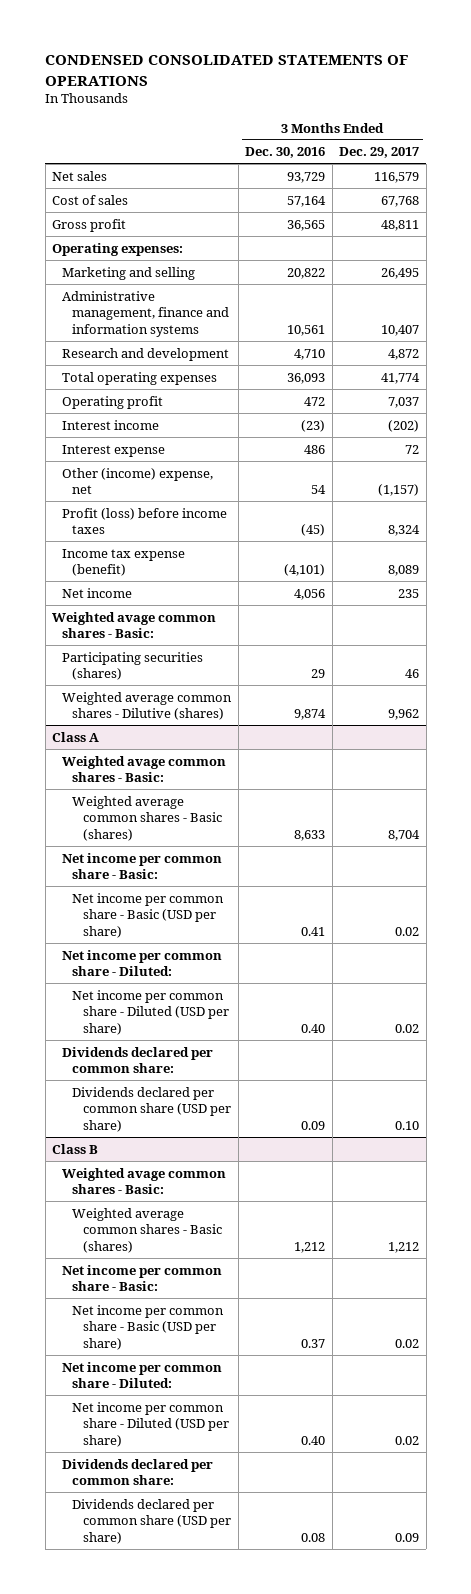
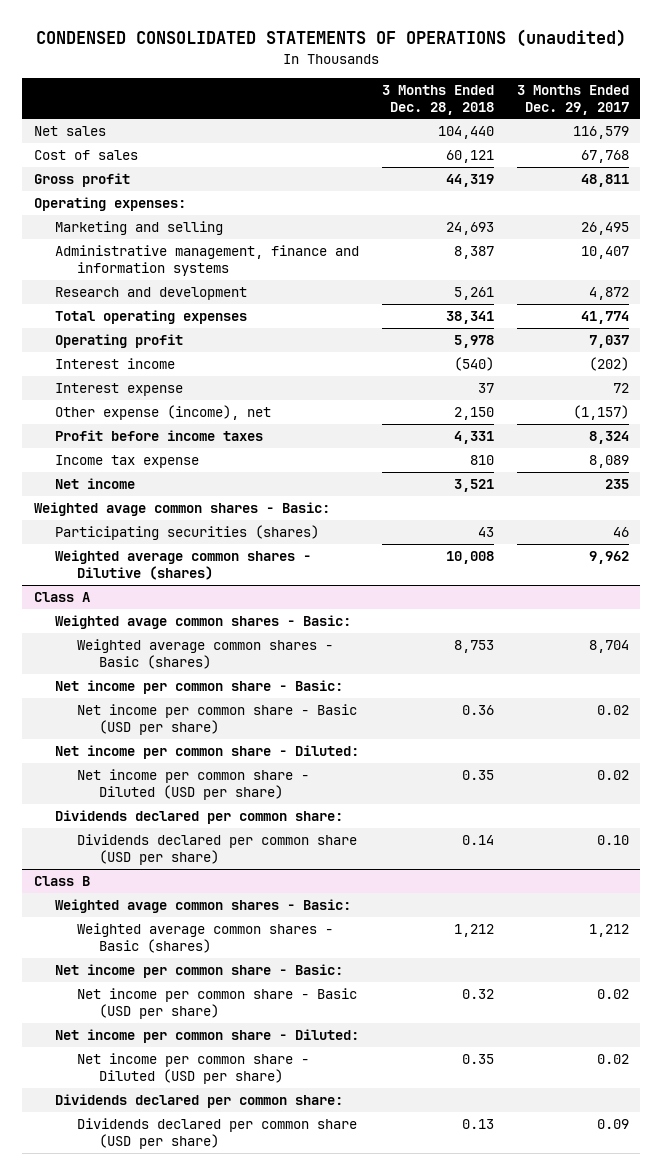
- CONDENSED CONSOLIDATED STATEMENTS OF OPERATIONS
+ CONDENSED CONSOLIDATED STATEMENTS OF OPERATIONS (unaudited)
- | 3 Months Ended Dec. 30, 2016 | 3 Months Ended Dec. 29, 2017
+ | 3 Months Ended Dec. 28, 2018 | 3 Months Ended Dec. 29, 2017
- Other (income) expense, net | 54 | (1,157)
- Profit (loss) before income taxes | (45) | 8,324
- Income tax expense (benefit) | (4,101) | 8,089
+ Other expense (income), net | 2,150 | (1,157)
+ Profit before income taxes | 4,331 | 8,324
+ Income tax expense | 810 | 8,089

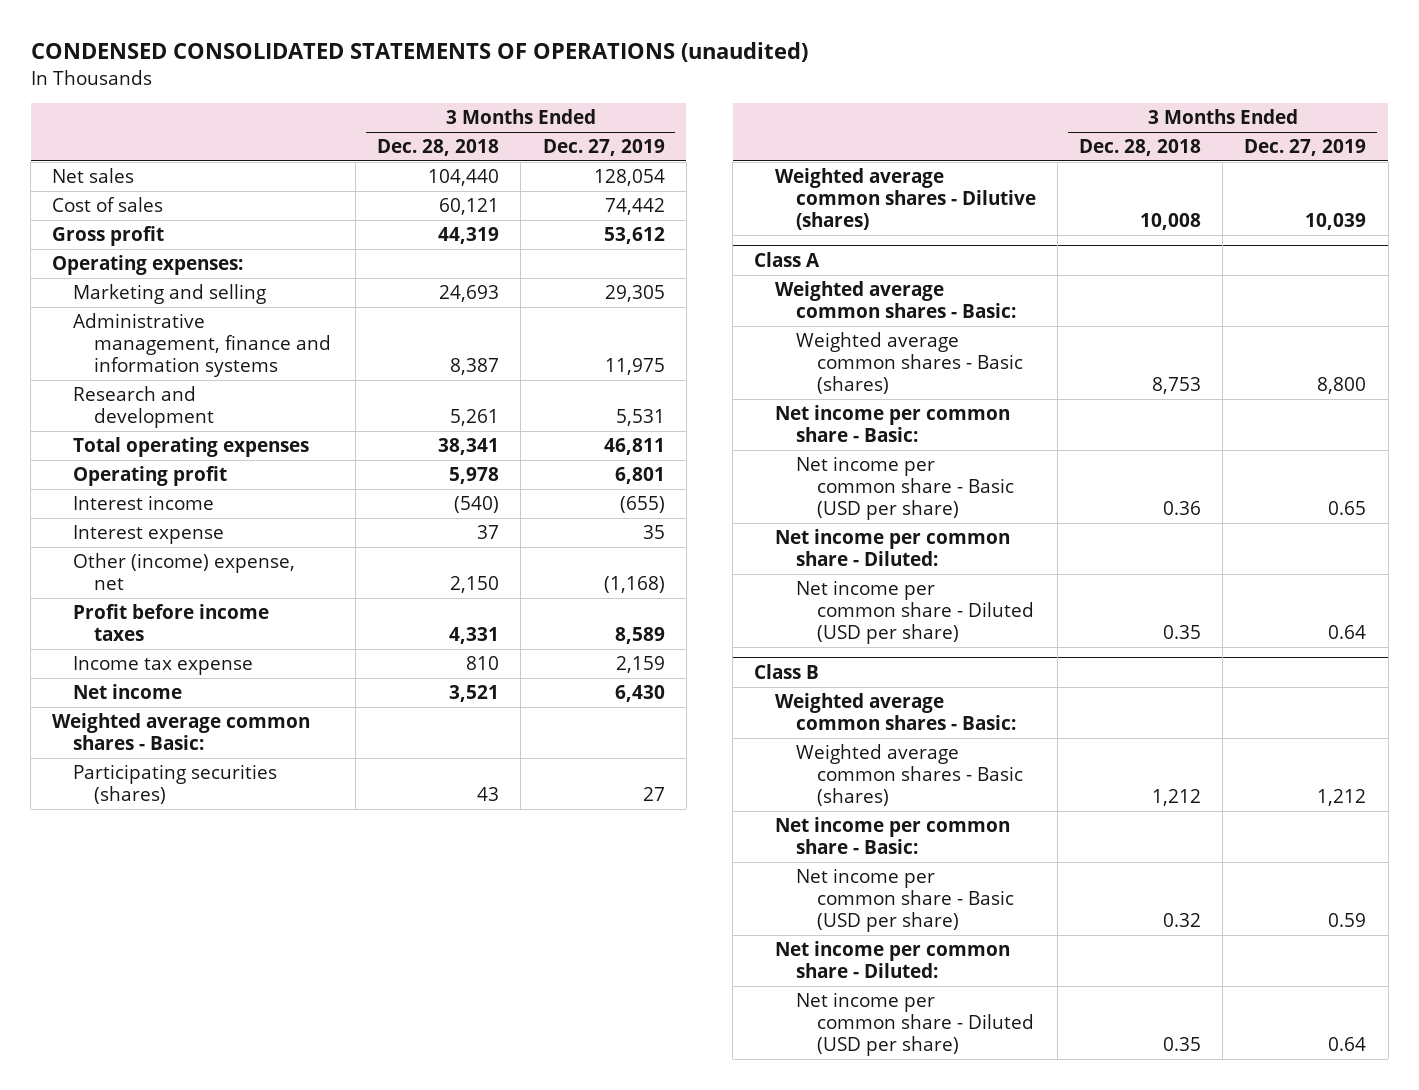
- | 3 Months Ended Dec. 28, 2018 | 3 Months Ended Dec. 29, 2017
+ | 3 Months Ended Dec. 28, 2018 | 3 Months Ended Dec. 27, 2019
- Other expense (income), net | 2,150 | (1,157)
+ Other (income) expense, net | 2,150 | (1,168)
- Weighted avage common shares - Basic:
+ Weighted average common shares - Basic:
@ Class A
- Weighted avage common shares - Basic:
+ Weighted average common shares - Basic:
- Dividends declared per common share:
- Dividends declared per common share (USD per share) | 0.14 | 0.10
@ Class B
- Weighted avage common shares - Basic:
+ Weighted average common shares - Basic:
- Dividends declared per common share:
- Dividends declared per common share (USD per share) | 0.13 | 0.09

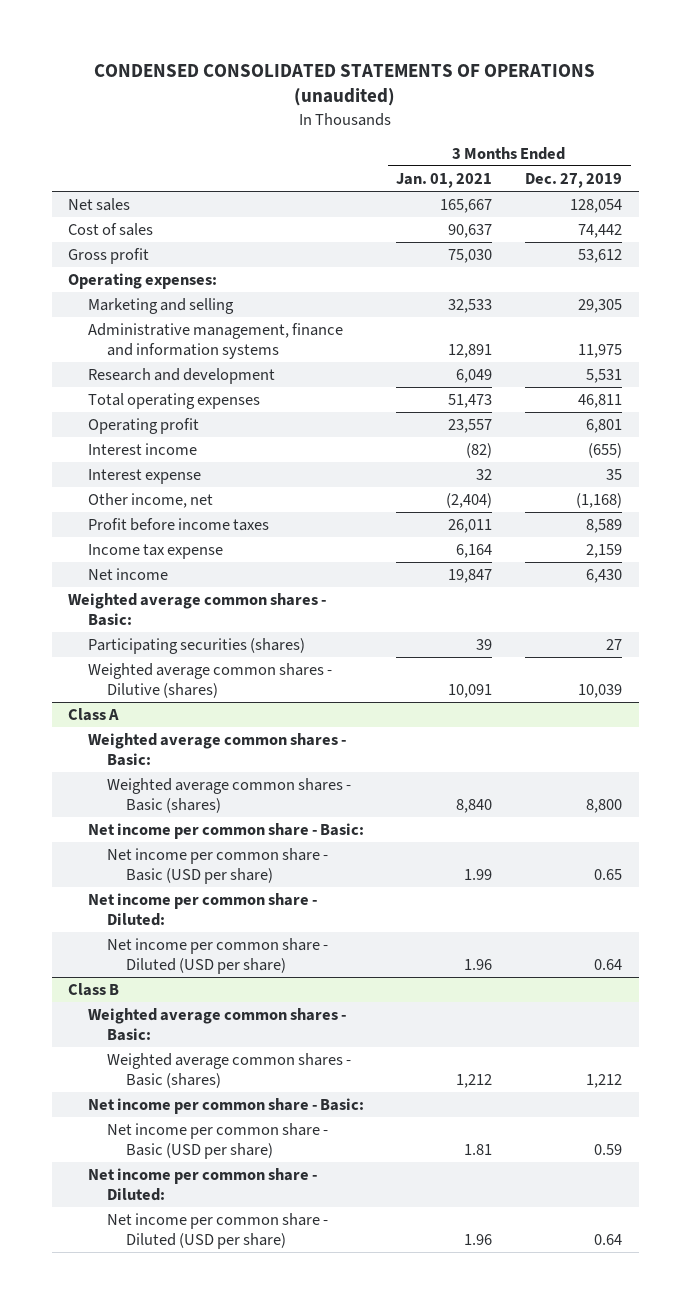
- | 3 Months Ended Dec. 28, 2018 | 3 Months Ended Dec. 27, 2019
+ | 3 Months Ended Jan. 01, 2021 | 3 Months Ended Dec. 27, 2019
- Other (income) expense, net | 2,150 | (1,168)
+ Other income, net | (2,404) | (1,168)

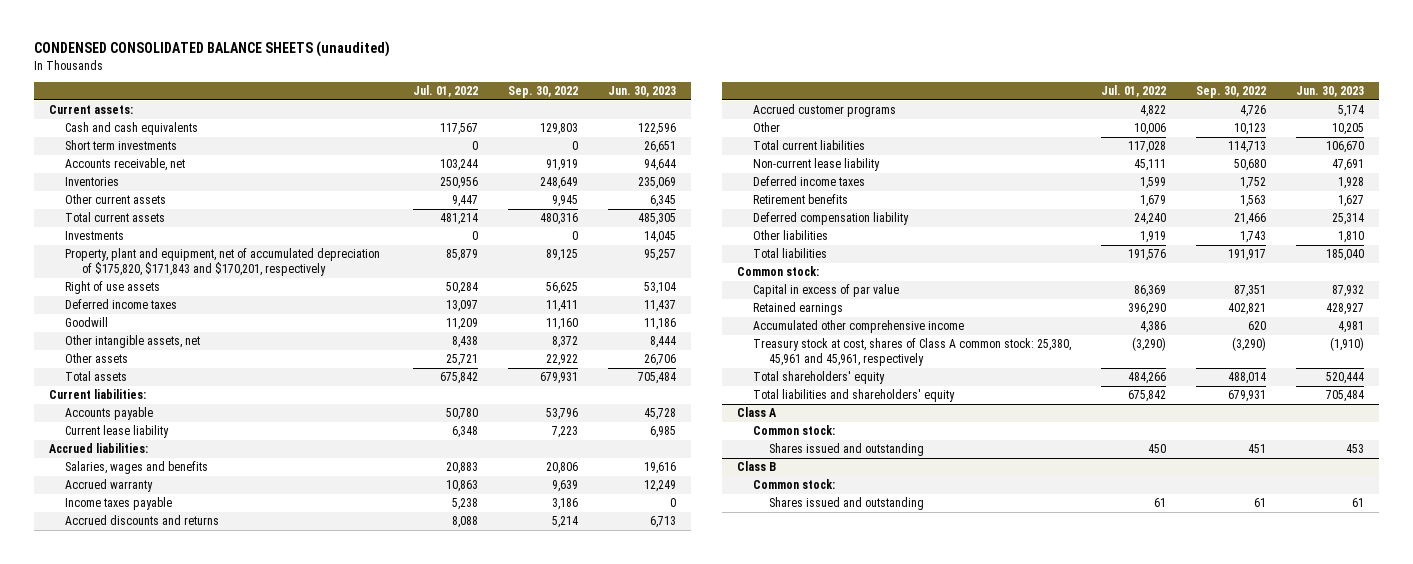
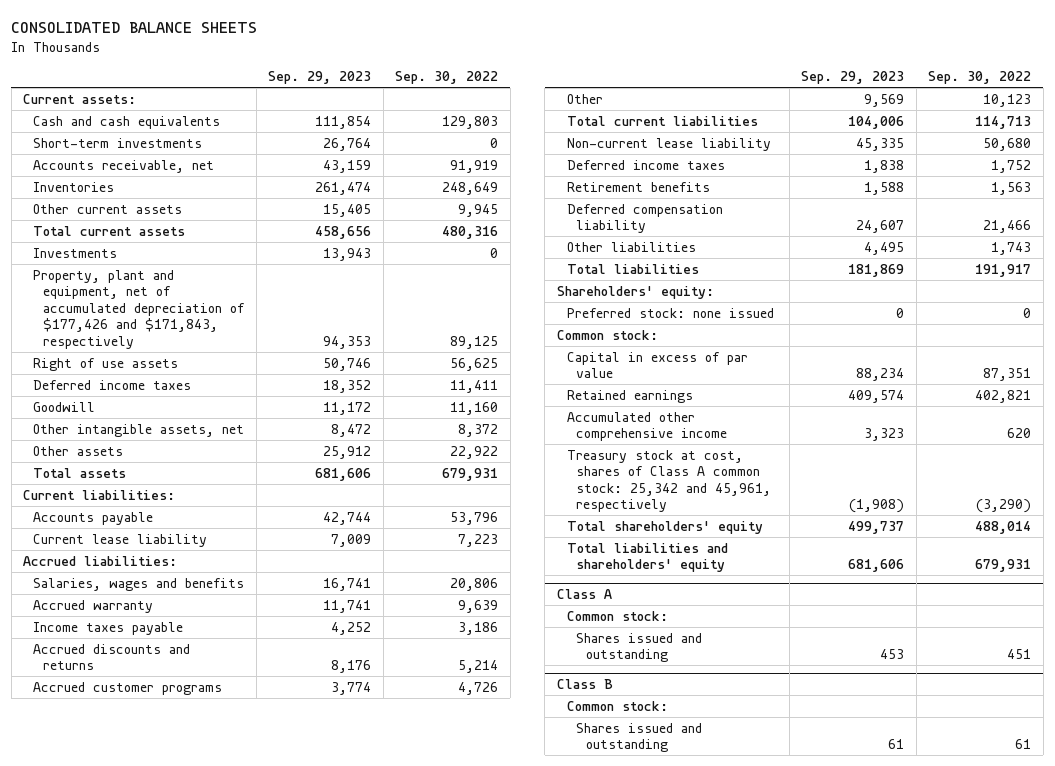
- CONDENSED CONSOLIDATED BALANCE SHEETS (unaudited)
+ CONSOLIDATED BALANCE SHEETS
- | Jul. 01, 2022 | Sep. 30, 2022 | Jun. 30, 2023
+ | Sep. 29, 2023 | Sep. 30, 2022
- Short term investments | 0 | 0 | 26,651
+ Short-term investments | 26,764 | 0
- Property, plant and equipment, net of accumulated depreciation of $175,820, $171,843 and $170,201, respectively | 85,879 | 89,125 | 95,257
+ Property, plant and equipment, net of accumulated depreciation of $177,426 and $171,843, respectively | 94,353 | 89,125
+ Shareholders' equity:
+ Preferred stock: none issued | 0 | 0
- Treasury stock at cost, shares of Class A common stock: 25,380, 45,961 and 45,961, respectively | (3,290) | (3,290) | (1,910)
+ Treasury stock at cost, shares of Class A common stock: 25,342 and 45,961, respectively | (1,908) | (3,290)

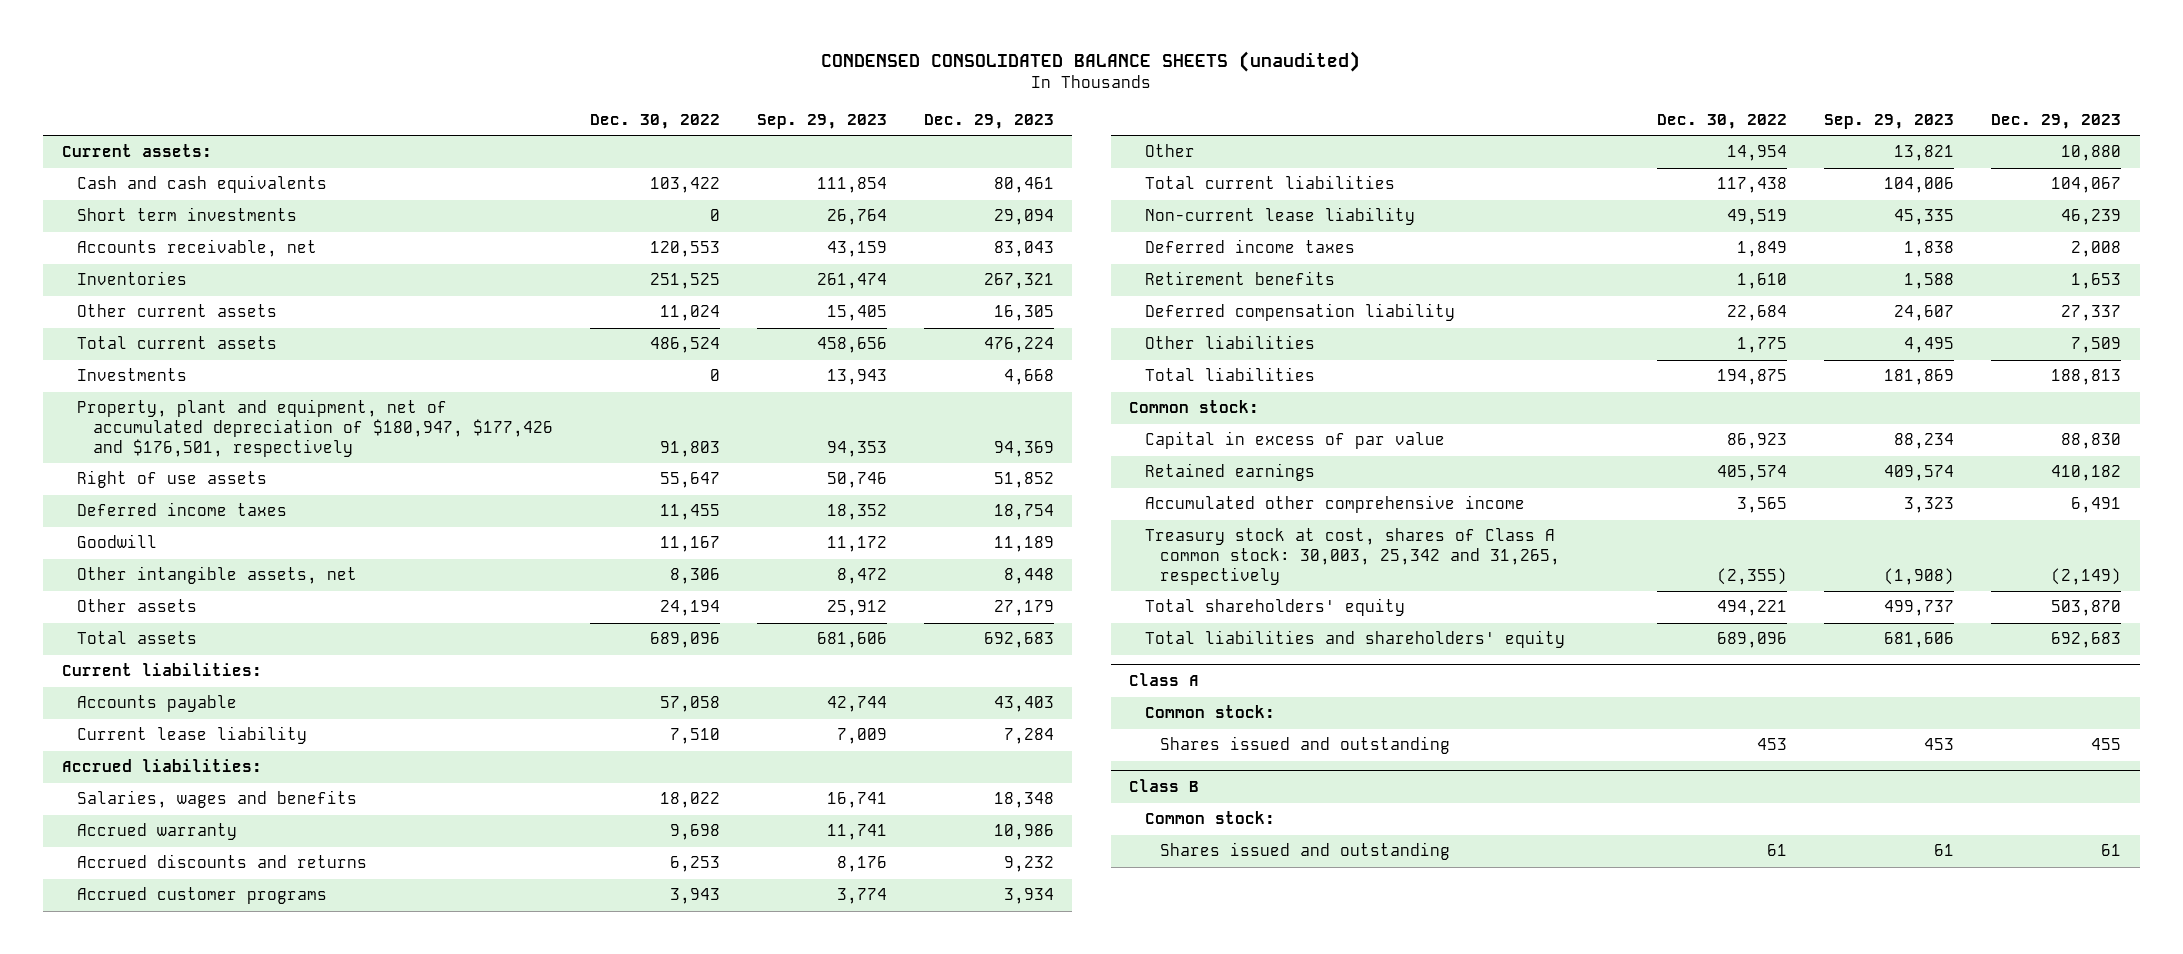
- CONSOLIDATED BALANCE SHEETS
+ CONDENSED CONSOLIDATED BALANCE SHEETS (unaudited)
- | Sep. 29, 2023 | Sep. 30, 2022
+ | Dec. 30, 2022 | Sep. 29, 2023 | Dec. 29, 2023
- Short-term investments | 26,764 | 0
+ Short term investments | 0 | 26,764 | 29,094
- Property, plant and equipment, net of accumulated depreciation of $177,426 and $171,843, respectively | 94,353 | 89,125
+ Property, plant and equipment, net of accumulated depreciation of $180,947, $177,426 and $176,501, respectively | 91,803 | 94,353 | 94,369
- Income taxes payable | 4,252 | 3,186
- Other | 9,569 | 10,123
+ Other | 14,954 | 13,821 | 10,880
- Shareholders' equity:
- Preferred stock: none issued | 0 | 0
- Treasury stock at cost, shares of Class A common stock: 25,342 and 45,961, respectively | (1,908) | (3,290)
+ Treasury stock at cost, shares of Class A common stock: 30,003, 25,342 and 31,265, respectively | (2,355) | (1,908) | (2,149)

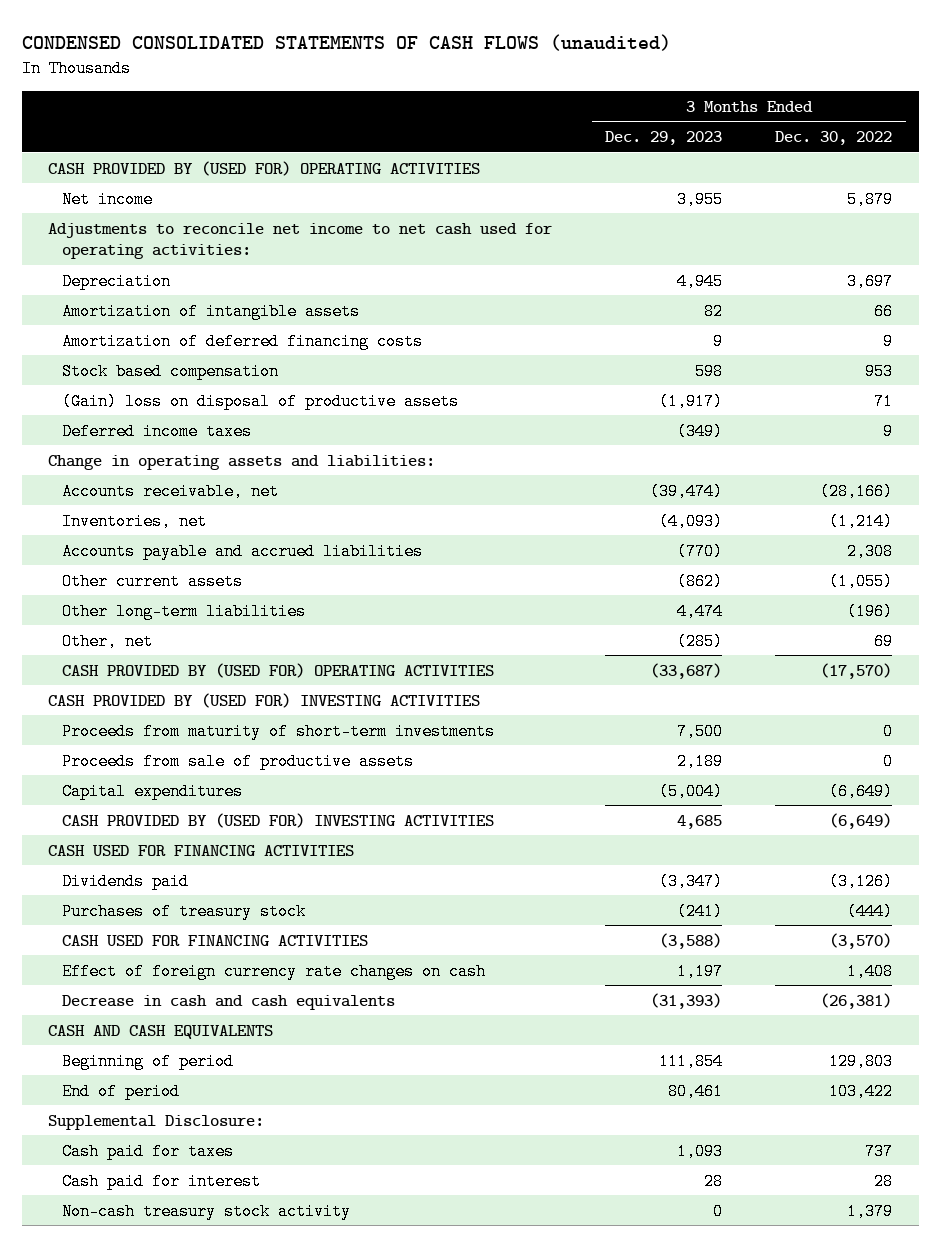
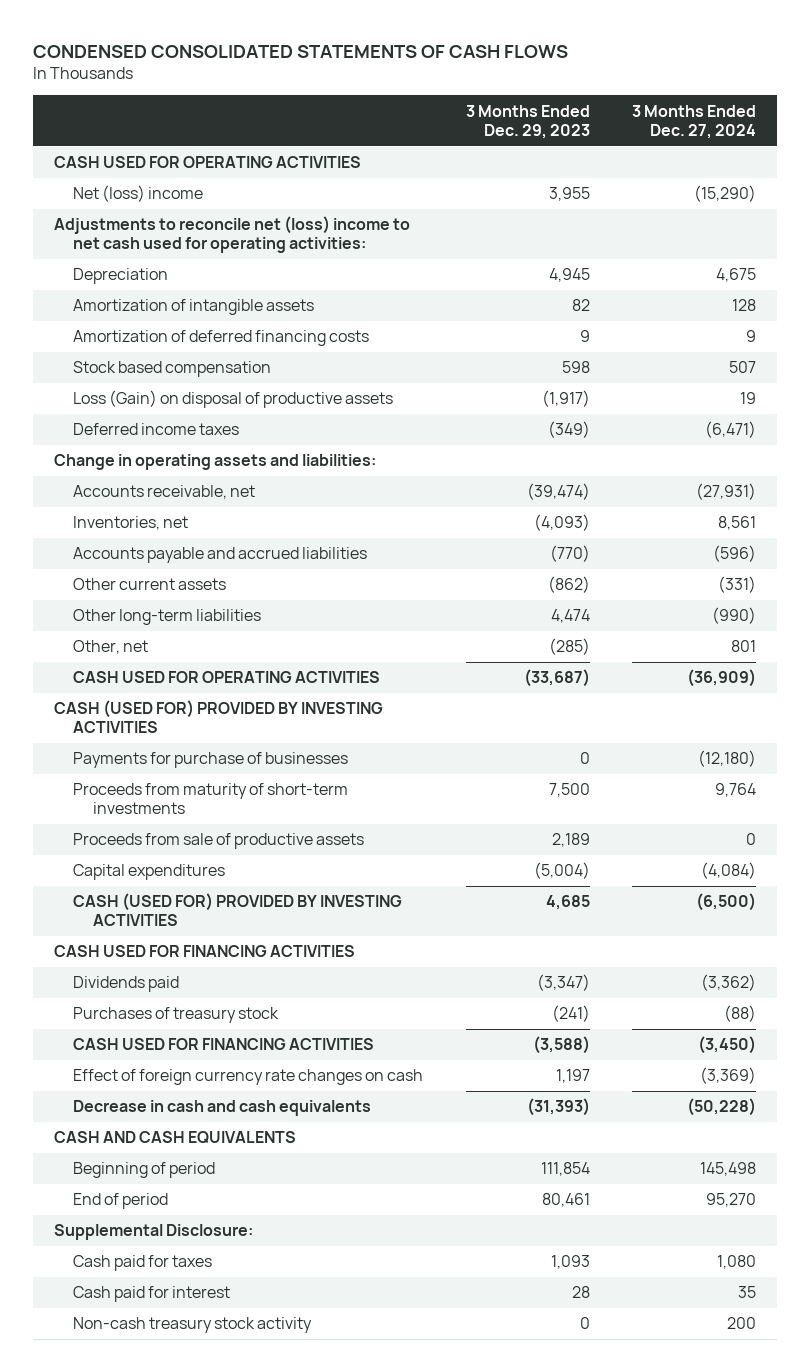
- CONDENSED CONSOLIDATED STATEMENTS OF CASH FLOWS (unaudited)
+ CONDENSED CONSOLIDATED STATEMENTS OF CASH FLOWS
- | 3 Months Ended Dec. 29, 2023 | 3 Months Ended Dec. 30, 2022
+ | 3 Months Ended Dec. 29, 2023 | 3 Months Ended Dec. 27, 2024
- CASH PROVIDED BY (USED FOR) OPERATING ACTIVITIES
- Net income | 3,955 | 5,879
- Adjustments to reconcile net income to net cash used for operating activities:
+ CASH USED FOR OPERATING ACTIVITIES
+ Net (loss) income | 3,955 | (15,290)
+ Adjustments to reconcile net (loss) income to net cash used for operating activities:
- (Gain) loss on disposal of productive assets | (1,917) | 71
+ Loss (Gain) on disposal of productive assets | (1,917) | 19
- CASH PROVIDED BY (USED FOR) OPERATING ACTIVITIES | (33,687) | (17,570)
- CASH PROVIDED BY (USED FOR) INVESTING ACTIVITIES
+ CASH USED FOR OPERATING ACTIVITIES | (33,687) | (36,909)
+ CASH (USED FOR) PROVIDED BY INVESTING ACTIVITIES
+ Payments for purchase of businesses | 0 | (12,180)
- CASH PROVIDED BY (USED FOR) INVESTING ACTIVITIES | 4,685 | (6,649)
+ CASH (USED FOR) PROVIDED BY INVESTING ACTIVITIES | 4,685 | (6,500)

